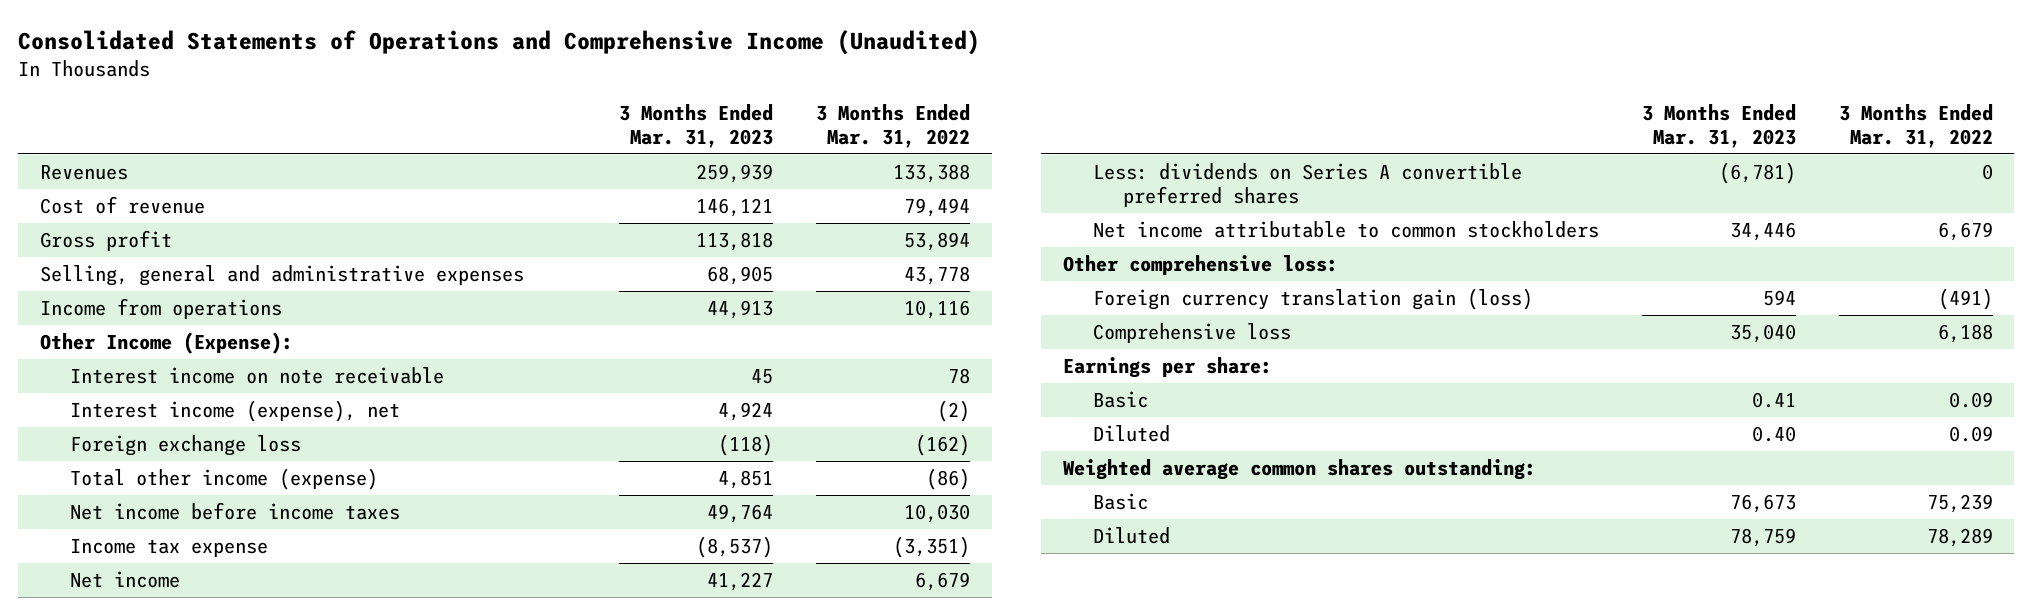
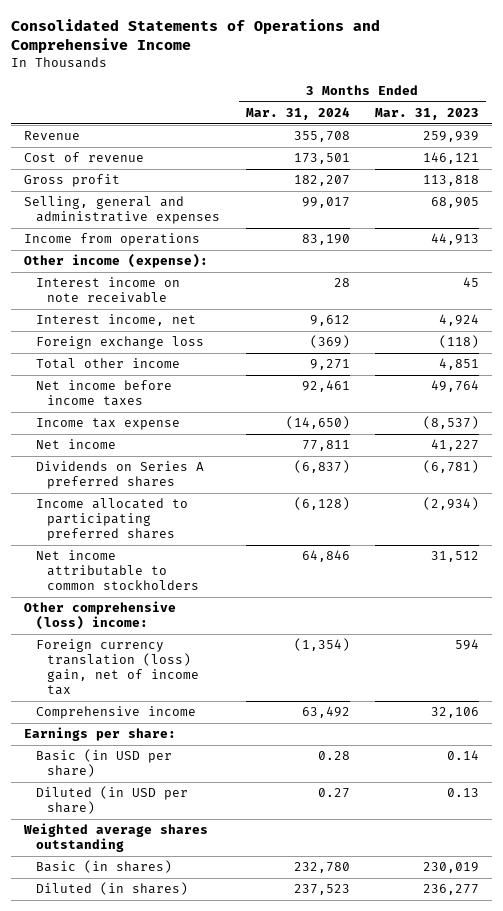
- Consolidated Statements of Operations and Comprehensive Income (Unaudited)
+ Consolidated Statements of Operations and Comprehensive Income
- | 3 Months Ended Mar. 31, 2023 | 3 Months Ended Mar. 31, 2022
+ | 3 Months Ended Mar. 31, 2024 | 3 Months Ended Mar. 31, 2023
- Revenues | 259,939 | 133,388
+ Revenue | 355,708 | 259,939
- Other Income (Expense):
+ Other income (expense):
- Interest income (expense), net | 4,924 | (2)
+ Interest income, net | 9,612 | 4,924
- Total other income (expense) | 4,851 | (86)
+ Total other income | 9,271 | 4,851
- Less: dividends on Series A convertible preferred shares | (6,781) | 0
- Net income attributable to common stockholders | 34,446 | 6,679
- Other comprehensive loss:
- Foreign currency translation gain (loss) | 594 | (491)
- Comprehensive loss | 35,040 | 6,188
+ Dividends on Series A preferred shares | (6,837) | (6,781)
+ Income allocated to participating preferred shares | (6,128) | (2,934)
+ Net income attributable to common stockholders | 64,846 | 31,512
+ Other comprehensive (loss) income:
+ Foreign currency translation (loss) gain, net of income tax | (1,354) | 594
+ Comprehensive income | 63,492 | 32,106
- Basic | 0.41 | 0.09
- Diluted | 0.40 | 0.09
- Weighted average common shares outstanding:
- Basic | 76,673 | 75,239
- Diluted | 78,759 | 78,289
+ Basic (in USD per share) | 0.28 | 0.14
+ Diluted (in USD per share) | 0.27 | 0.13
+ Weighted average shares outstanding
+ Basic (in shares) | 232,780 | 230,019
+ Diluted (in shares) | 237,523 | 236,277

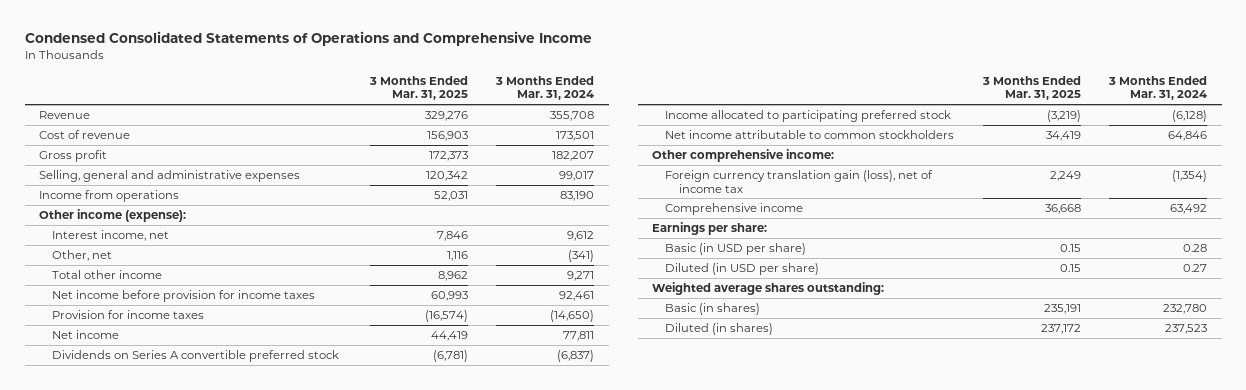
- Consolidated Statements of Operations and Comprehensive Income
+ Condensed Consolidated Statements of Operations and Comprehensive Income
- | 3 Months Ended Mar. 31, 2024 | 3 Months Ended Mar. 31, 2023
+ | 3 Months Ended Mar. 31, 2025 | 3 Months Ended Mar. 31, 2024
- Interest income on note receivable | 28 | 45
- Foreign exchange loss | (369) | (118)
+ Other, net | 1,116 | (341)
- Net income before income taxes | 92,461 | 49,764
- Income tax expense | (14,650) | (8,537)
+ Net income before provision for income taxes | 60,993 | 92,461
+ Provision for income taxes | (16,574) | (14,650)
- Dividends on Series A preferred shares | (6,837) | (6,781)
- Income allocated to participating preferred shares | (6,128) | (2,934)
+ Dividends on Series A convertible preferred stock | (6,781) | (6,837)
+ Income allocated to participating preferred stock | (3,219) | (6,128)
- Other comprehensive (loss) income:
- Foreign currency translation (loss) gain, net of income tax | (1,354) | 594
+ Other comprehensive income:
+ Foreign currency translation gain (loss), net of income tax | 2,249 | (1,354)
- Weighted average shares outstanding
+ Weighted average shares outstanding:

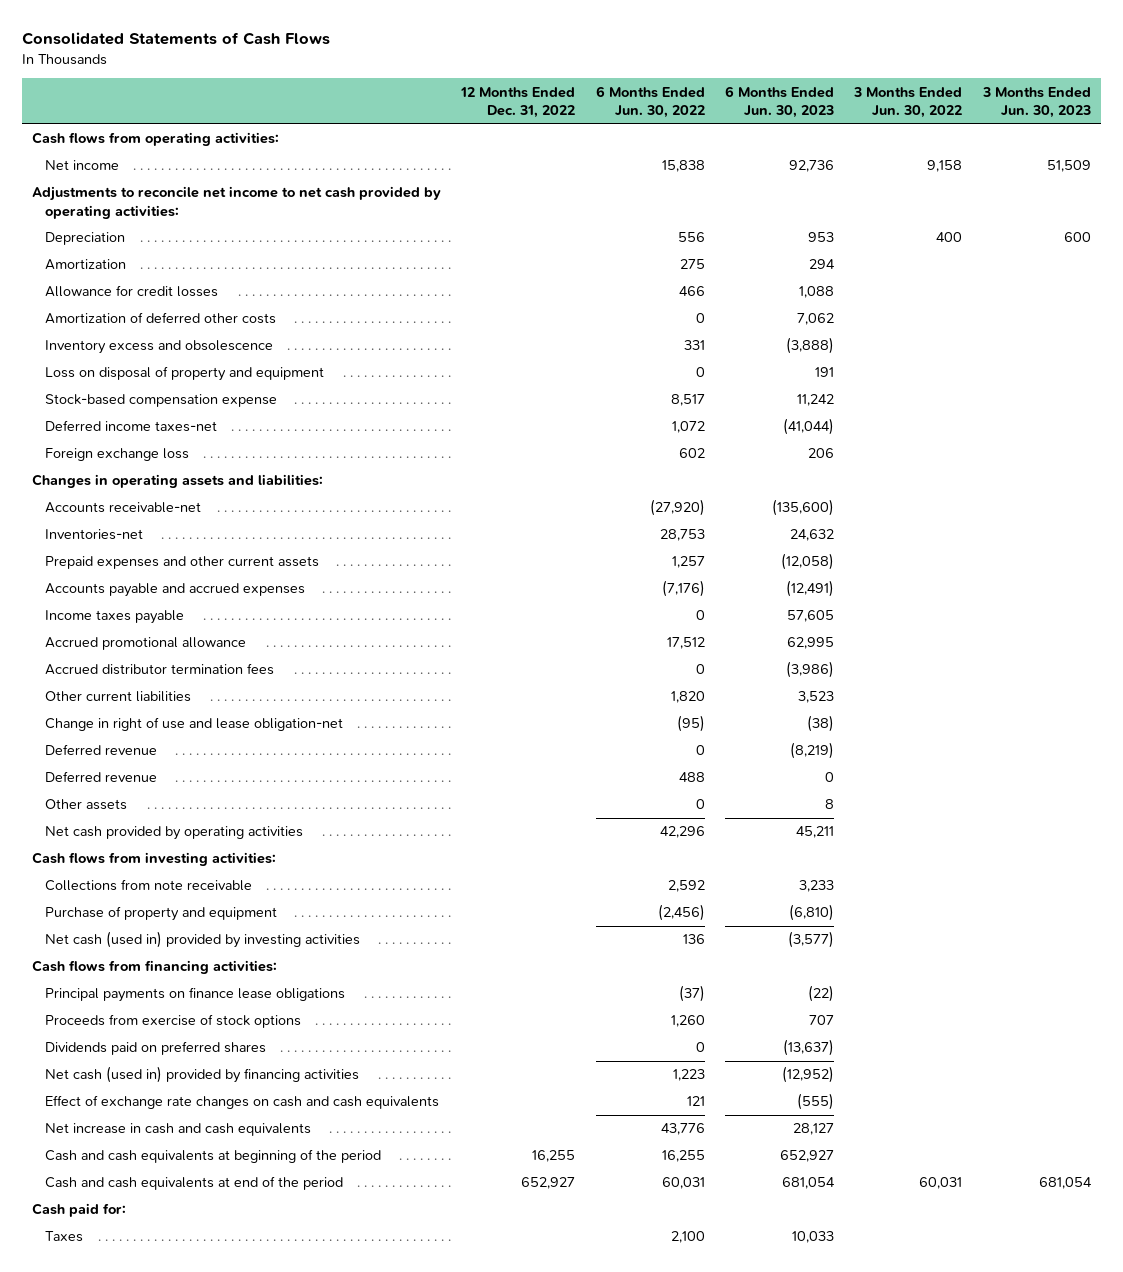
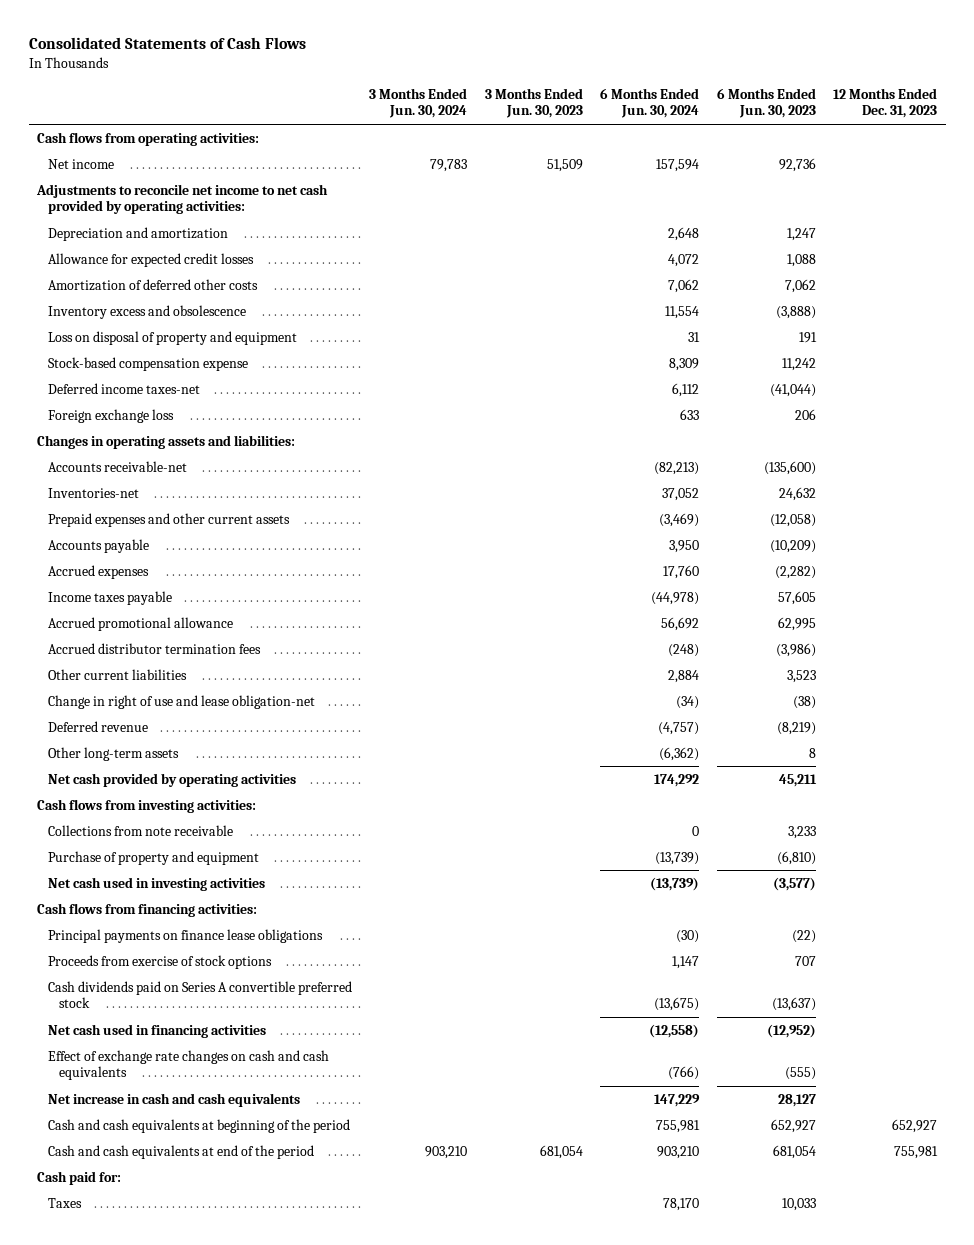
- | 12 Months Ended Dec. 31, 2022 | 6 Months Ended Jun. 30, 2022 | 6 Months Ended Jun. 30, 2023 | 3 Months Ended Jun. 30, 2022 | 3 Months Ended Jun. 30, 2023
+ | 3 Months Ended Jun. 30, 2024 | 3 Months Ended Jun. 30, 2023 | 6 Months Ended Jun. 30, 2024 | 6 Months Ended Jun. 30, 2023 | 12 Months Ended Dec. 31, 2023
- Depreciation | | 556 | 953 | 400 | 600
- Amortization | | 275 | 294 | |
- Allowance for credit losses | | 466 | 1,088 | |
+ Depreciation and amortization | | | 2,648 | 1,247 |
+ Allowance for expected credit losses | | | 4,072 | 1,088 |
- Accounts payable and accrued expenses | | (7,176) | (12,491) | |
+ Accounts payable | | | 3,950 | (10,209) |
+ Accrued expenses | | | 17,760 | (2,282) |
- Deferred revenue | | 488 | 0 | |
- Other assets | | 0 | 8 | |
+ Other long-term assets | | | (6,362) | 8 |
- Net cash (used in) provided by investing activities | | 136 | (3,577) | |
+ Net cash used in investing activities | | | (13,739) | (3,577) |
- Dividends paid on preferred shares | | 0 | (13,637) | |
- Net cash (used in) provided by financing activities | | 1,223 | (12,952) | |
+ Cash dividends paid on Series A convertible preferred stock | | | (13,675) | (13,637) |
+ Net cash used in financing activities | | | (12,558) | (12,952) |

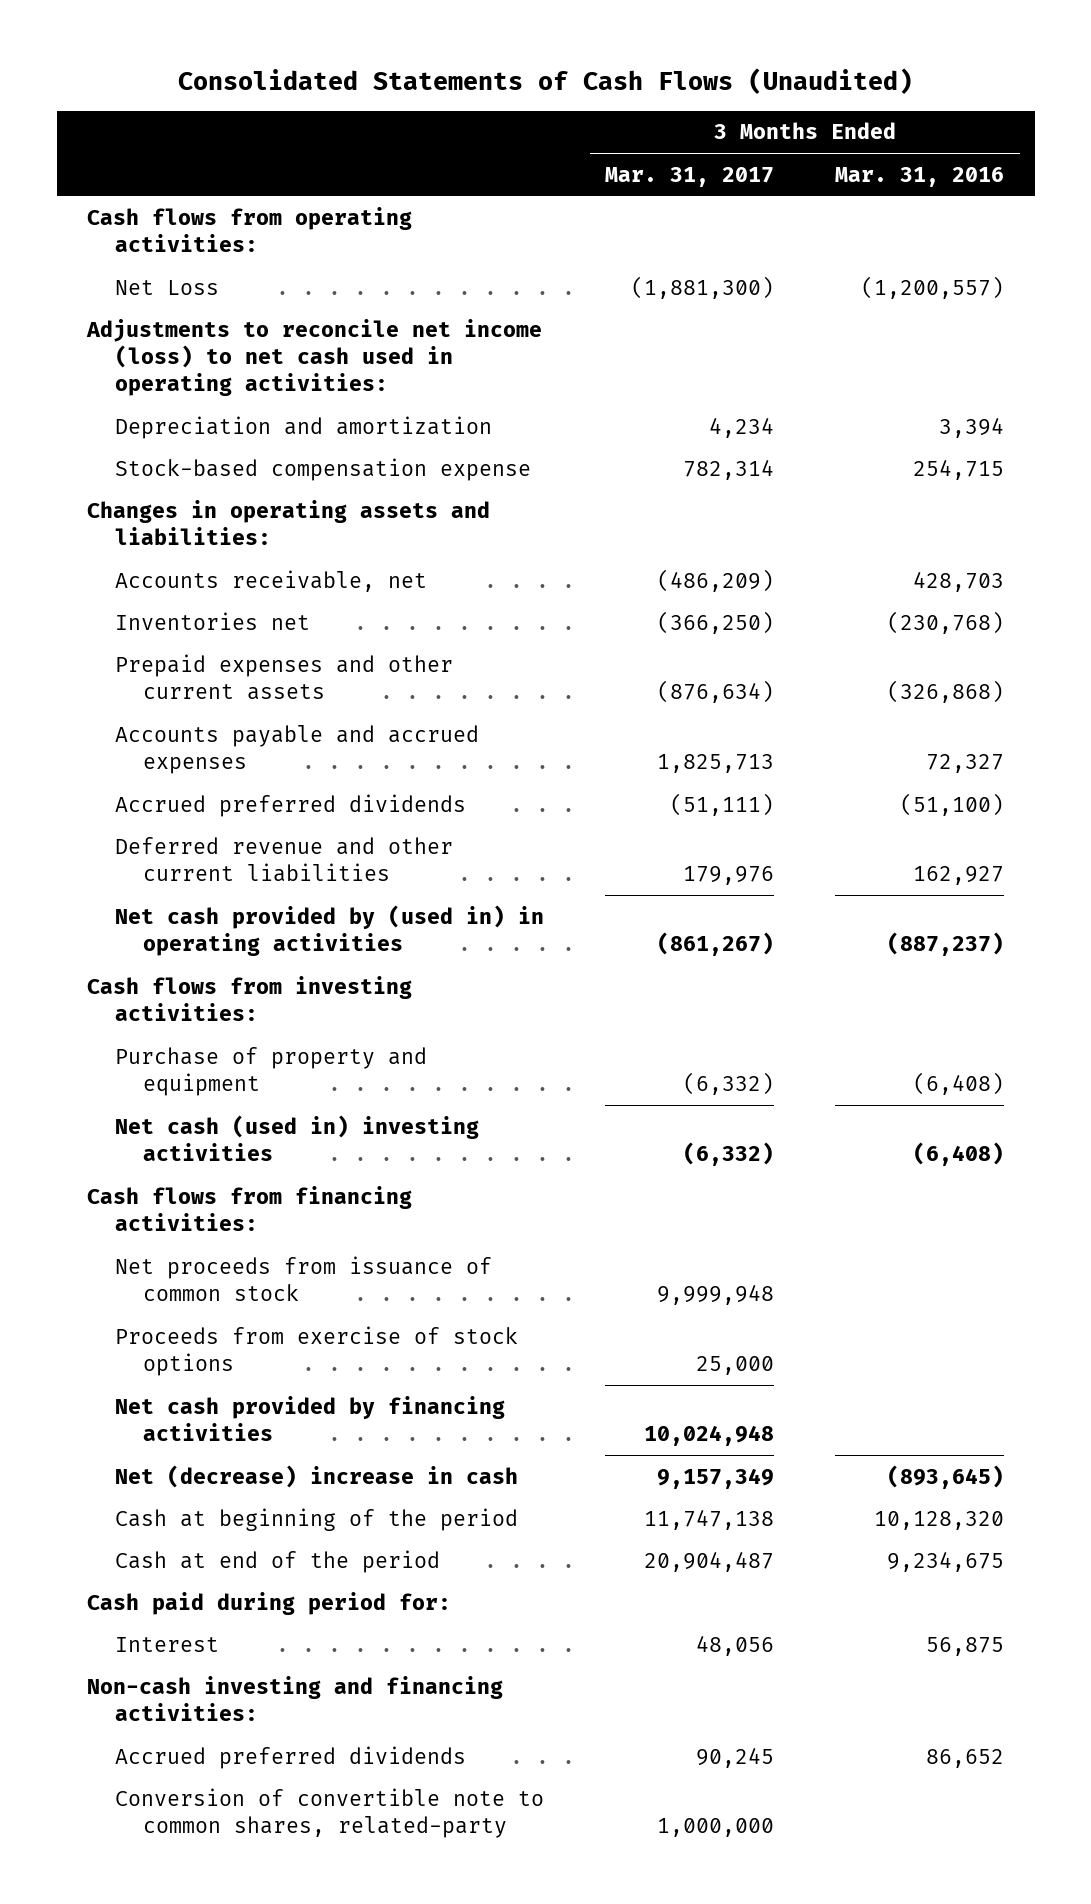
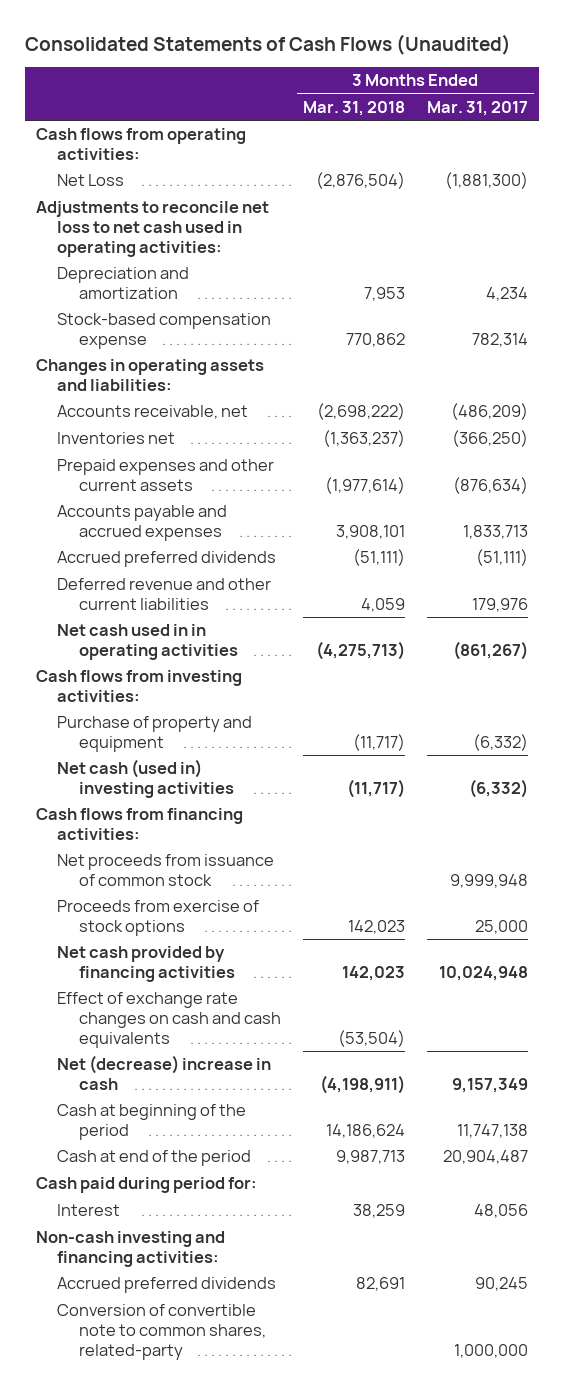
- | 3 Months Ended Mar. 31, 2017 | 3 Months Ended Mar. 31, 2016
+ | 3 Months Ended Mar. 31, 2018 | 3 Months Ended Mar. 31, 2017
- Adjustments to reconcile net income (loss) to net cash used in operating activities:
+ Adjustments to reconcile net loss to net cash used in operating activities:
- Accounts payable and accrued expenses | 1,825,713 | 72,327
+ Accounts payable and accrued expenses | 3,908,101 | 1,833,713
- Net cash provided by (used in) in operating activities | (861,267) | (887,237)
+ Net cash used in in operating activities | (4,275,713) | (861,267)
+ Effect of exchange rate changes on cash and cash equivalents | (53,504) |

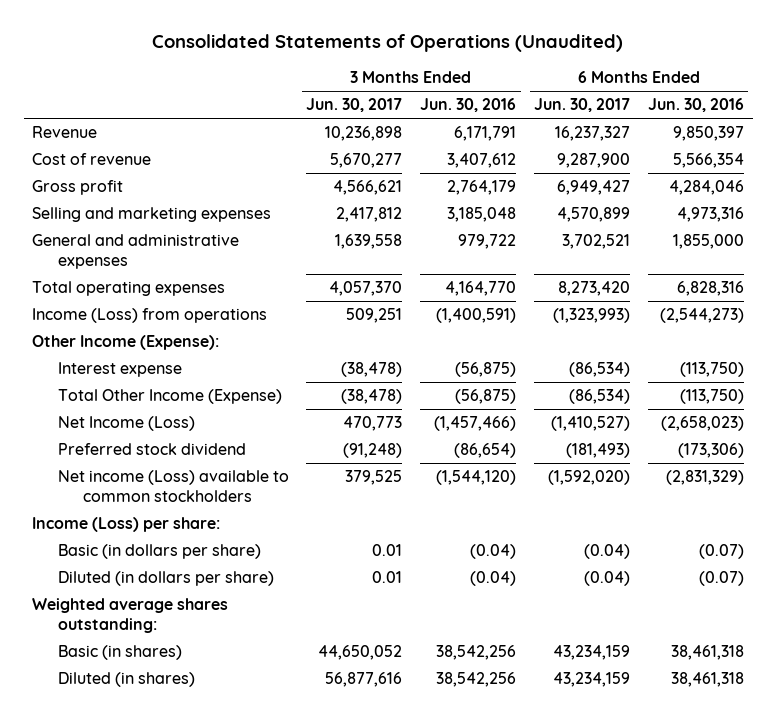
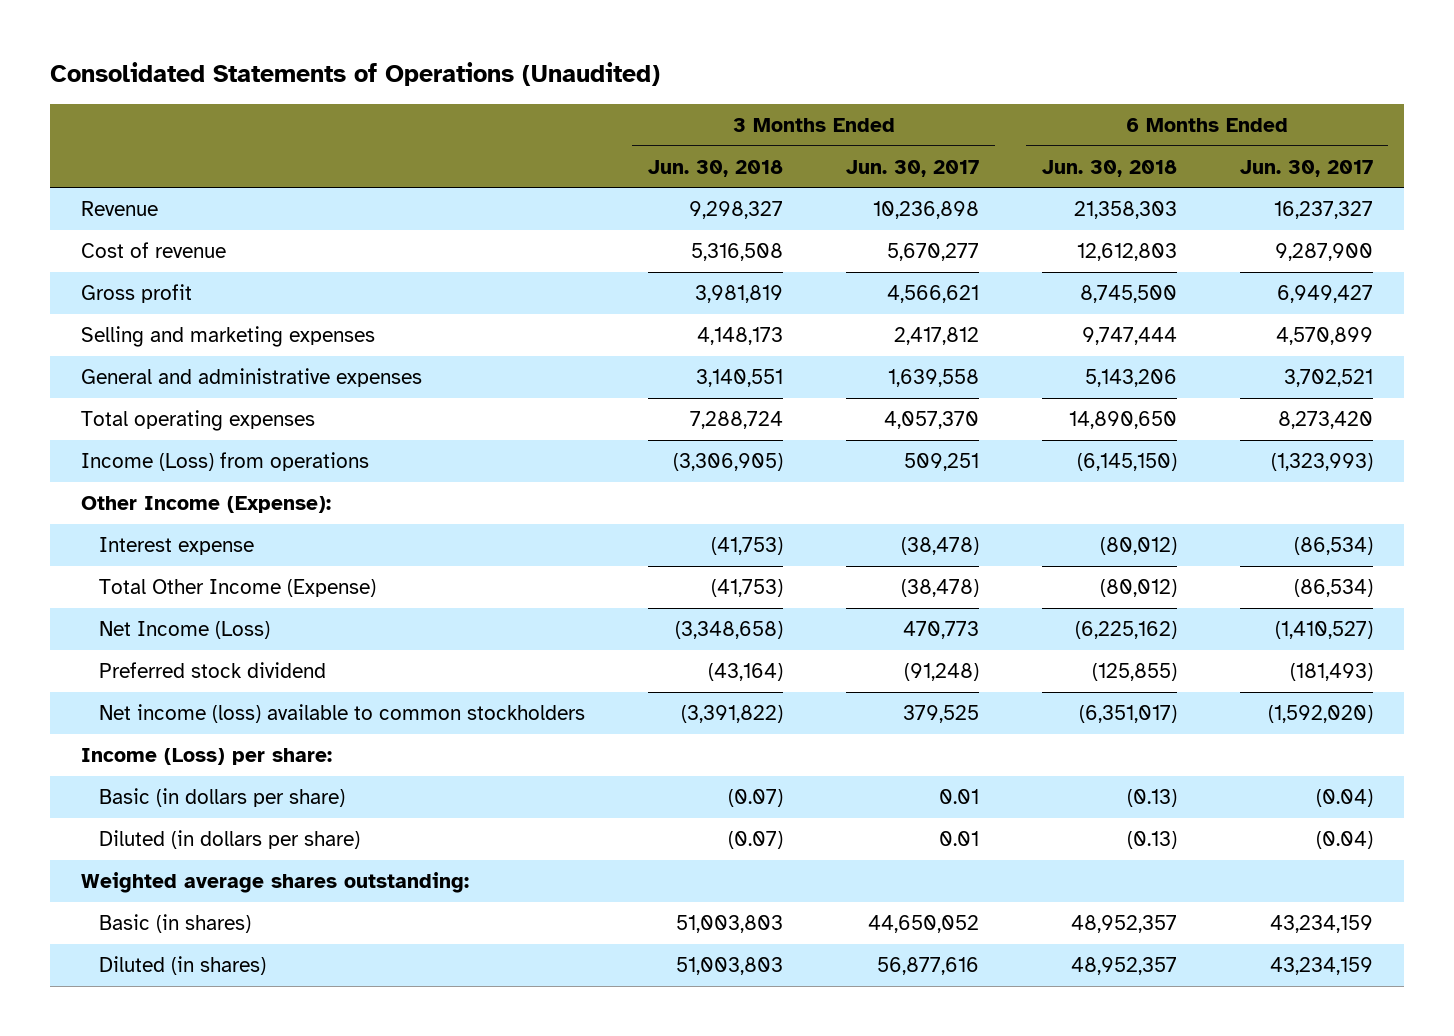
- | 3 Months Ended Jun. 30, 2017 | 3 Months Ended Jun. 30, 2016 | 6 Months Ended Jun. 30, 2017 | 6 Months Ended Jun. 30, 2016
+ | 3 Months Ended Jun. 30, 2018 | 3 Months Ended Jun. 30, 2017 | 6 Months Ended Jun. 30, 2018 | 6 Months Ended Jun. 30, 2017
- Net income (Loss) available to common stockholders | 379,525 | (1,544,120) | (1,592,020) | (2,831,329)
+ Net income (loss) available to common stockholders | (3,391,822) | 379,525 | (6,351,017) | (1,592,020)

